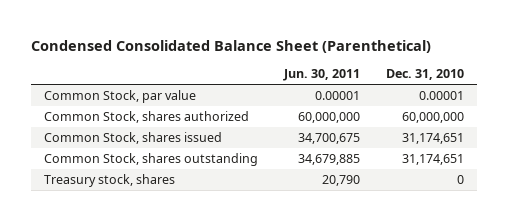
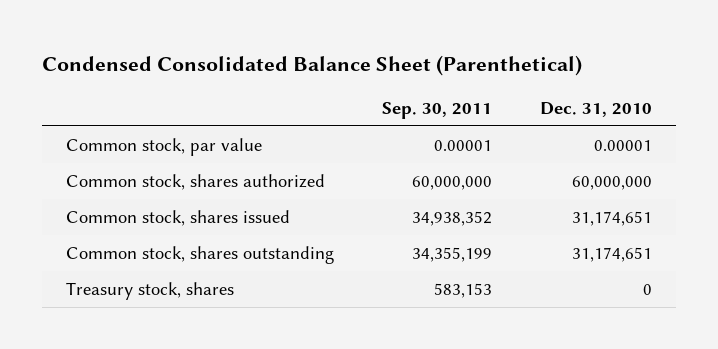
- | Jun. 30, 2011 | Dec. 31, 2010
+ | Sep. 30, 2011 | Dec. 31, 2010
- Common Stock, par value | 0.00001 | 0.00001
- Common Stock, shares authorized | 60,000,000 | 60,000,000
- Common Stock, shares issued | 34,700,675 | 31,174,651
- Common Stock, shares outstanding | 34,679,885 | 31,174,651
+ Common stock, par value | 0.00001 | 0.00001
+ Common stock, shares authorized | 60,000,000 | 60,000,000
+ Common stock, shares issued | 34,938,352 | 31,174,651
+ Common stock, shares outstanding | 34,355,199 | 31,174,651

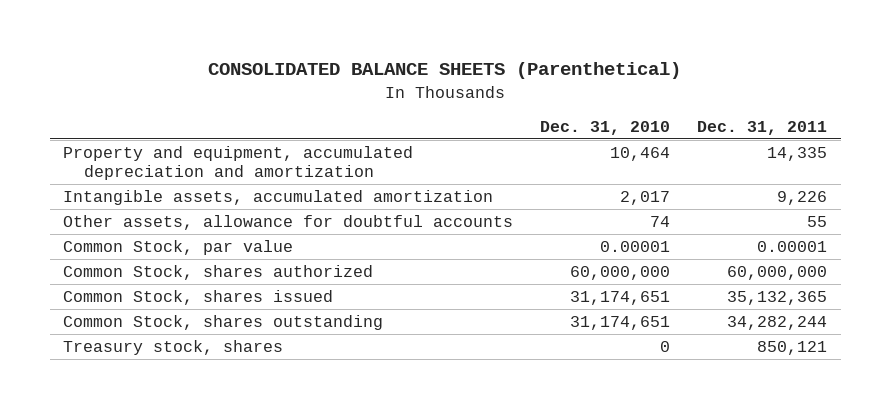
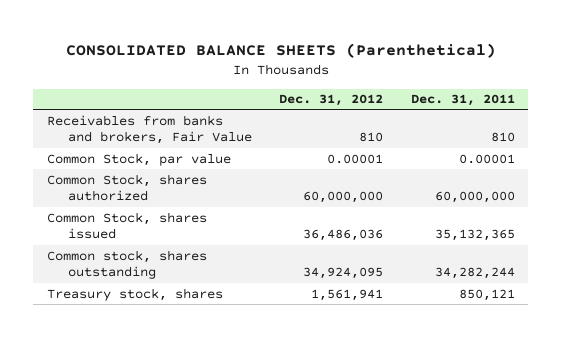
- | Dec. 31, 2010 | Dec. 31, 2011
+ | Dec. 31, 2012 | Dec. 31, 2011
- Property and equipment, accumulated depreciation and amortization | 10,464 | 14,335
- Intangible assets, accumulated amortization | 2,017 | 9,226
- Other assets, allowance for doubtful accounts | 74 | 55
+ Receivables from banks and brokers, Fair Value | 810 | 810
- Common Stock, shares outstanding | 31,174,651 | 34,282,244
+ Common stock, shares outstanding | 34,924,095 | 34,282,244

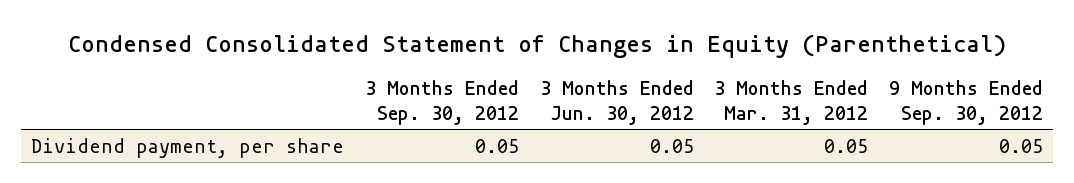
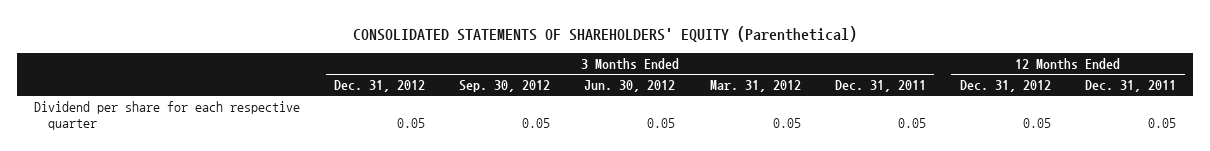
- Condensed Consolidated Statement of Changes in Equity (Parenthetical)
+ CONSOLIDATED STATEMENTS OF SHAREHOLDERS' EQUITY (Parenthetical)
- | 3 Months Ended Sep. 30, 2012 | 3 Months Ended Jun. 30, 2012 | 3 Months Ended Mar. 31, 2012 | 9 Months Ended Sep. 30, 2012
+ | 3 Months Ended Dec. 31, 2012 | 3 Months Ended Sep. 30, 2012 | 3 Months Ended Jun. 30, 2012 | 3 Months Ended Mar. 31, 2012 | 3 Months Ended Dec. 31, 2011 | 12 Months Ended Dec. 31, 2012 | 12 Months Ended Dec. 31, 2011
- Dividend payment, per share | 0.05 | 0.05 | 0.05 | 0.05
+ Dividend per share for each respective quarter | 0.05 | 0.05 | 0.05 | 0.05 | 0.05 | 0.05 | 0.05

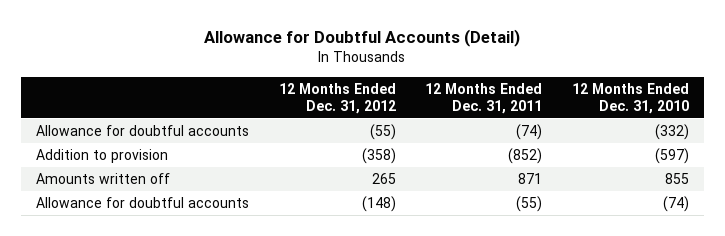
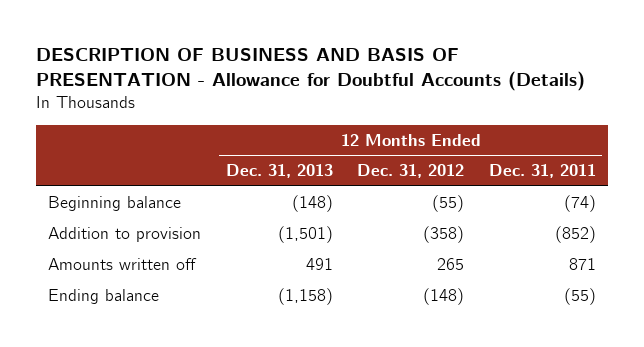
- Allowance for Doubtful Accounts (Detail)
+ DESCRIPTION OF BUSINESS AND BASIS OF PRESENTATION - Allowance for Doubtful Accounts (Details)
- | 12 Months Ended Dec. 31, 2012 | 12 Months Ended Dec. 31, 2011 | 12 Months Ended Dec. 31, 2010
+ | 12 Months Ended Dec. 31, 2013 | 12 Months Ended Dec. 31, 2012 | 12 Months Ended Dec. 31, 2011
- Allowance for doubtful accounts | (55) | (74) | (332)
+ Beginning balance | (148) | (55) | (74)
- Allowance for doubtful accounts | (148) | (55) | (74)
+ Ending balance | (1,158) | (148) | (55)

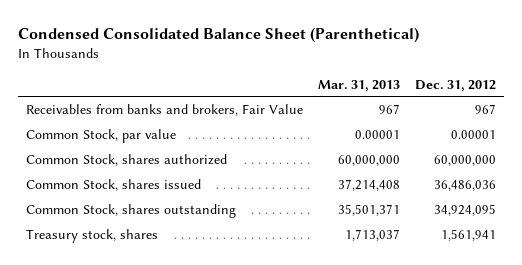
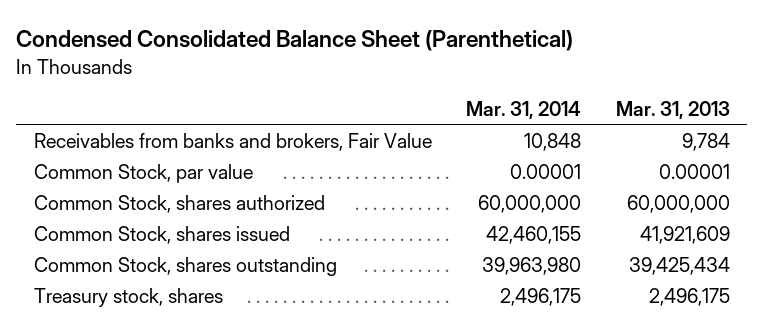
- | Mar. 31, 2013 | Dec. 31, 2012
+ | Mar. 31, 2014 | Mar. 31, 2013
- Receivables from banks and brokers, Fair Value | 967 | 967
+ Receivables from banks and brokers, Fair Value | 10,848 | 9,784
- Common Stock, shares issued | 37,214,408 | 36,486,036
- Common Stock, shares outstanding | 35,501,371 | 34,924,095
- Treasury stock, shares | 1,713,037 | 1,561,941
+ Common Stock, shares issued | 42,460,155 | 41,921,609
+ Common Stock, shares outstanding | 39,963,980 | 39,425,434
+ Treasury stock, shares | 2,496,175 | 2,496,175

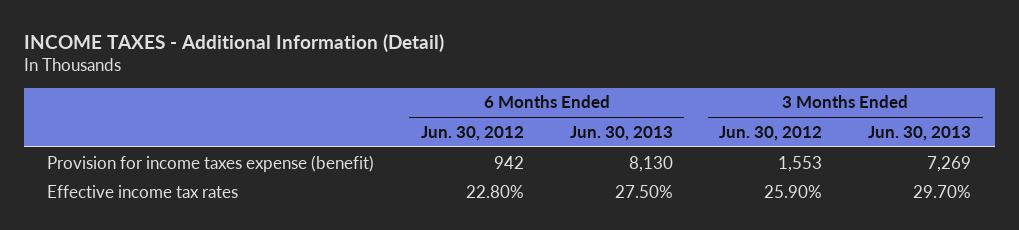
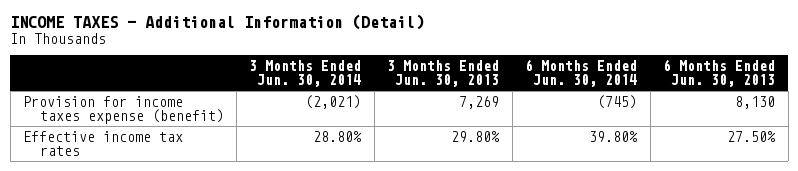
- | 6 Months Ended Jun. 30, 2012 | 6 Months Ended Jun. 30, 2013 | 3 Months Ended Jun. 30, 2012 | 3 Months Ended Jun. 30, 2013
+ | 3 Months Ended Jun. 30, 2014 | 3 Months Ended Jun. 30, 2013 | 6 Months Ended Jun. 30, 2014 | 6 Months Ended Jun. 30, 2013
- Effective income tax rates | 22.80% | 27.50% | 25.90% | 29.70%
+ Effective income tax rates | 28.80% | 29.80% | 39.80% | 27.50%

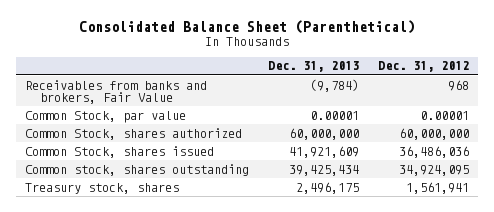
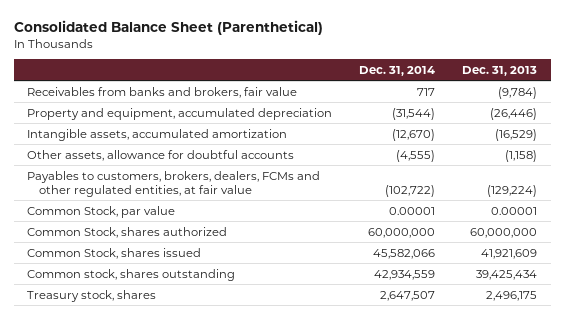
- | Dec. 31, 2013 | Dec. 31, 2012
+ | Dec. 31, 2014 | Dec. 31, 2013
- Receivables from banks and brokers, Fair Value | (9,784) | 968
+ Receivables from banks and brokers, fair value | 717 | (9,784)
+ Property and equipment, accumulated depreciation | (31,544) | (26,446)
+ Intangible assets, accumulated amortization | (12,670) | (16,529)
+ Other assets, allowance for doubtful accounts | (4,555) | (1,158)
+ Payables to customers, brokers, dealers, FCMs and other regulated entities, at fair value | (102,722) | (129,224)

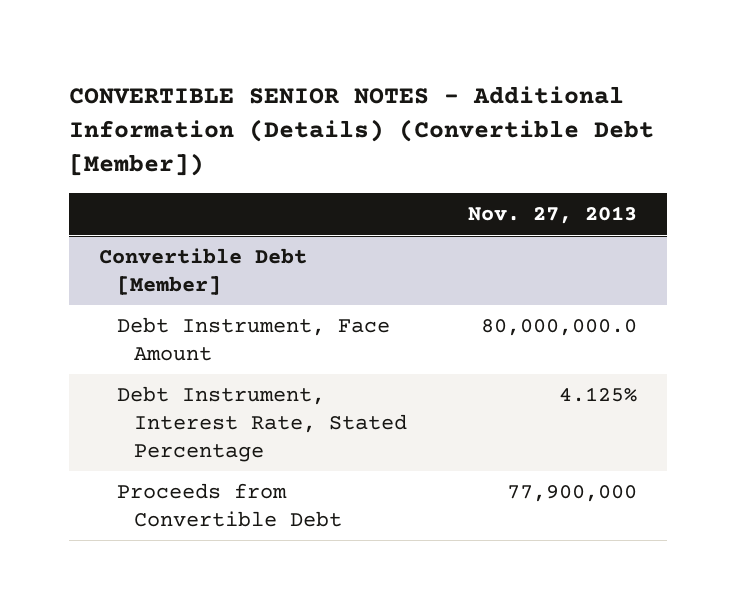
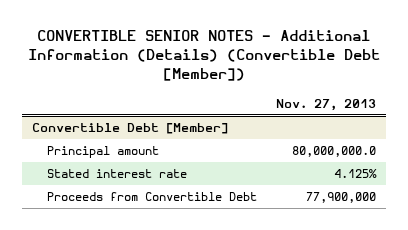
@ Convertible Debt [Member]
- Debt Instrument, Face Amount | 80,000,000.0
- Debt Instrument, Interest Rate, Stated Percentage | 4.125%
+ Principal amount | 80,000,000.0
+ Stated interest rate | 4.125%

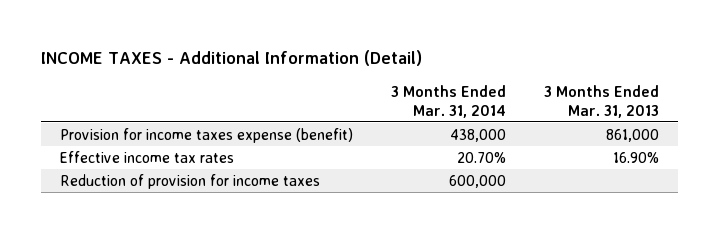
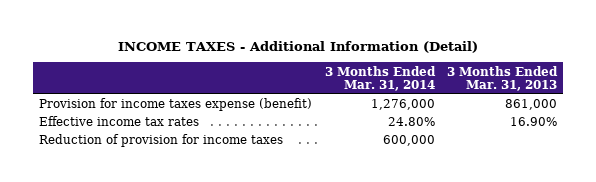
- Provision for income taxes expense (benefit) | 438,000 | 861,000
- Effective income tax rates | 20.70% | 16.90%
+ Provision for income taxes expense (benefit) | 1,276,000 | 861,000
+ Effective income tax rates | 24.80% | 16.90%

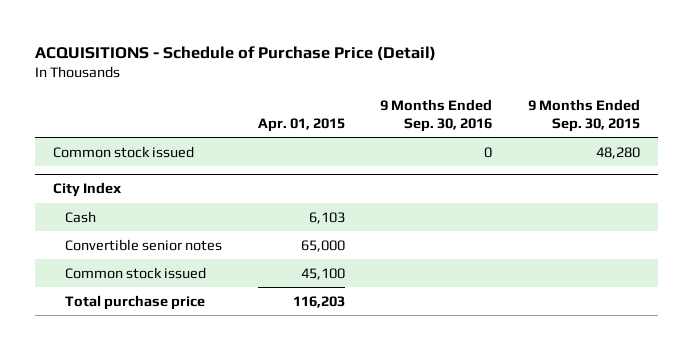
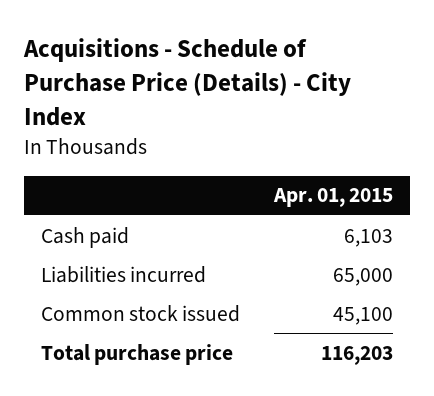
- ACQUISITIONS - Schedule of Purchase Price (Detail)
+ Acquisitions - Schedule of Purchase Price (Details) - City Index
- | Apr. 01, 2015 | 9 Months Ended Sep. 30, 2016 | 9 Months Ended Sep. 30, 2015
+ | Apr. 01, 2015
- Common stock issued | | 0 | 48,280
- City Index
- Cash | 6,103 | |
- Convertible senior notes | 65,000 | |
+ Cash paid | 6,103
+ Liabilities incurred | 65,000

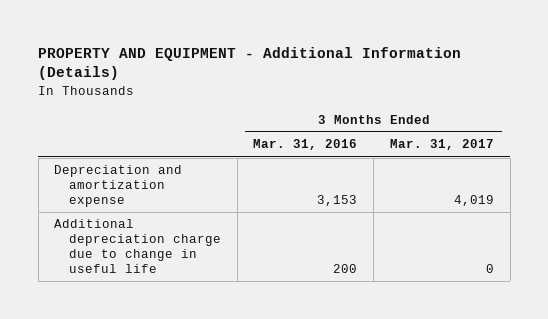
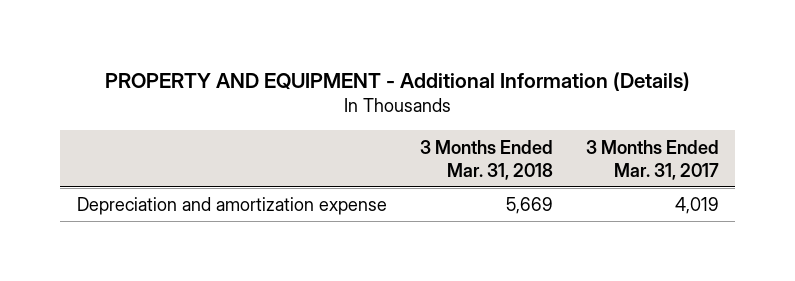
- | 3 Months Ended Mar. 31, 2016 | 3 Months Ended Mar. 31, 2017
+ | 3 Months Ended Mar. 31, 2018 | 3 Months Ended Mar. 31, 2017
- Additional depreciation charge due to change in useful life | 200 | 0

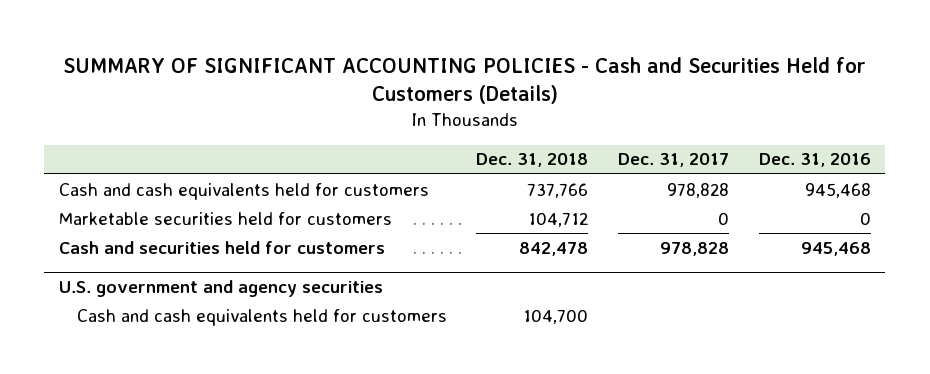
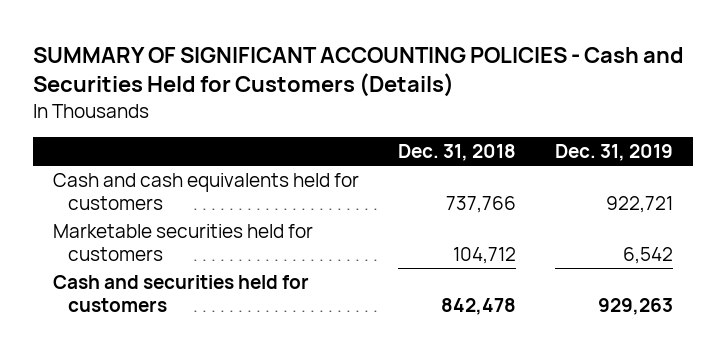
- | Dec. 31, 2018 | Dec. 31, 2017 | Dec. 31, 2016
+ | Dec. 31, 2018 | Dec. 31, 2019
- U.S. government and agency securities
- Cash and cash equivalents held for customers | 104,700 | |

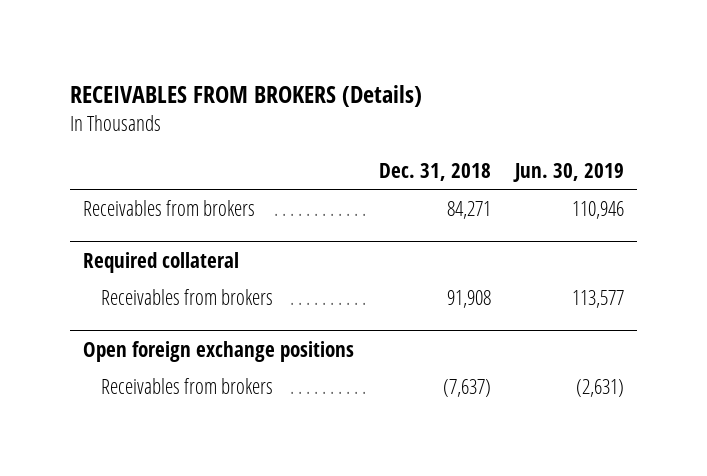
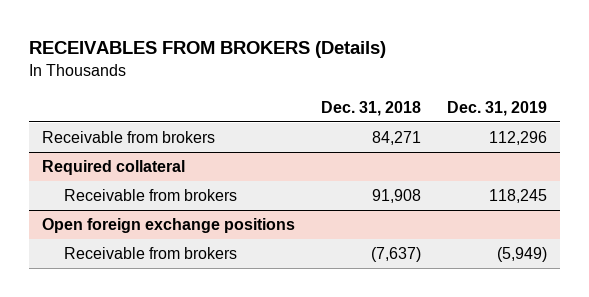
- | Dec. 31, 2018 | Jun. 30, 2019
+ | Dec. 31, 2018 | Dec. 31, 2019
- Receivables from brokers | 84,271 | 110,946
+ Receivable from brokers | 84,271 | 112,296
@ Required collateral
- Receivables from brokers | 91,908 | 113,577
+ Receivable from brokers | 91,908 | 118,245
@ Open foreign exchange positions
- Receivables from brokers | (7,637) | (2,631)
+ Receivable from brokers | (7,637) | (5,949)

